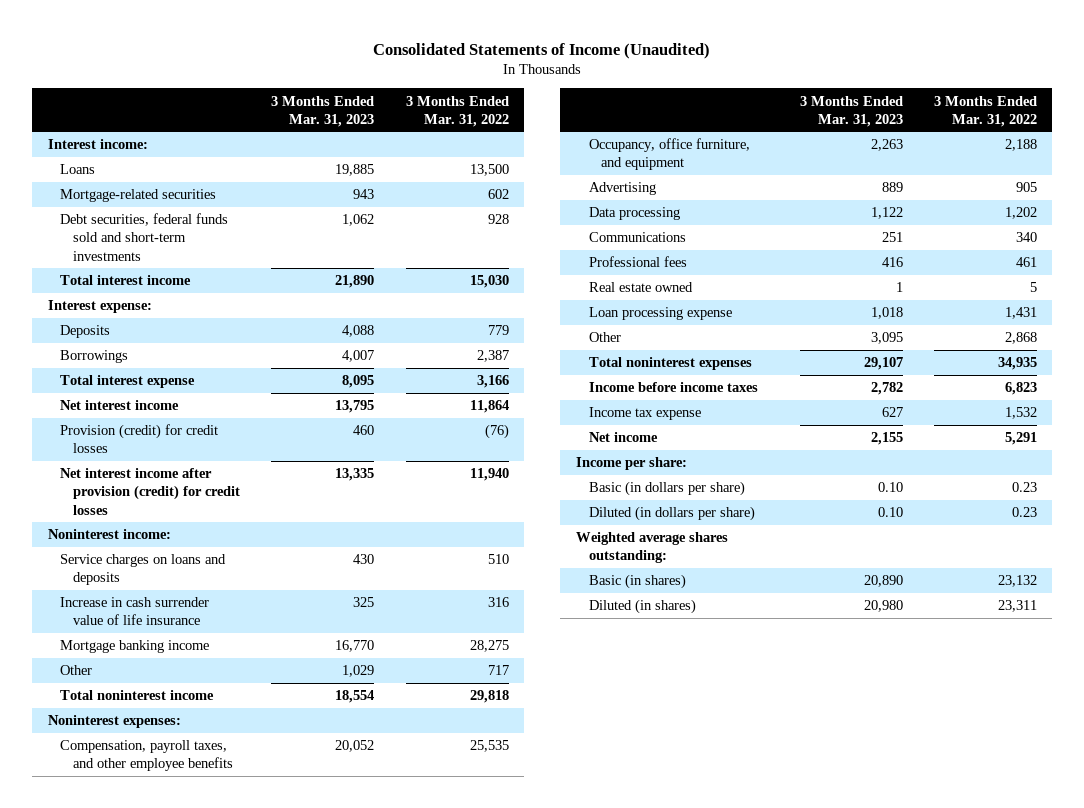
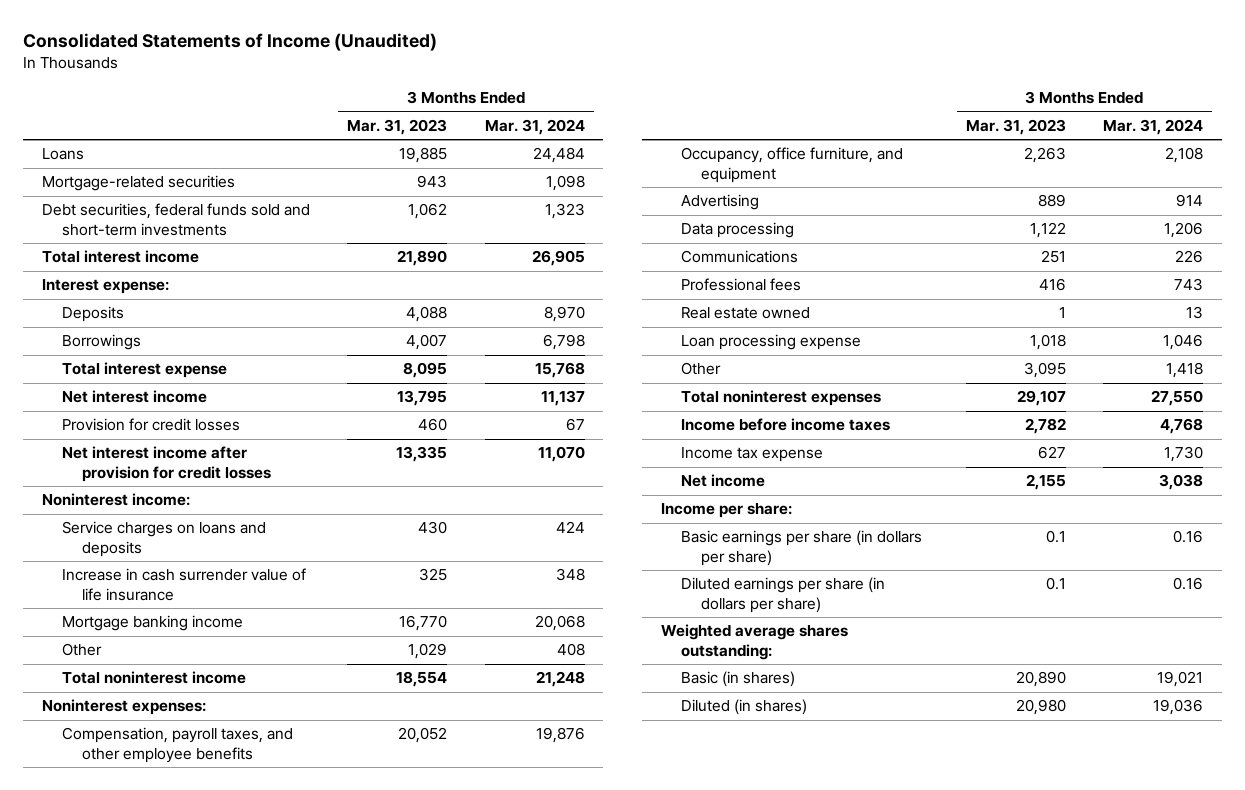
- | 3 Months Ended Mar. 31, 2023 | 3 Months Ended Mar. 31, 2022
+ | 3 Months Ended Mar. 31, 2023 | 3 Months Ended Mar. 31, 2024
- Interest income:
- Provision (credit) for credit losses | 460 | (76)
- Net interest income after provision (credit) for credit losses | 13,335 | 11,940
+ Provision for credit losses | 460 | 67
+ Net interest income after provision for credit losses | 13,335 | 11,070
- Basic (in dollars per share) | 0.10 | 0.23
- Diluted (in dollars per share) | 0.10 | 0.23
+ Basic earnings per share (in dollars per share) | 0.1 | 0.16
+ Diluted earnings per share (in dollars per share) | 0.1 | 0.16

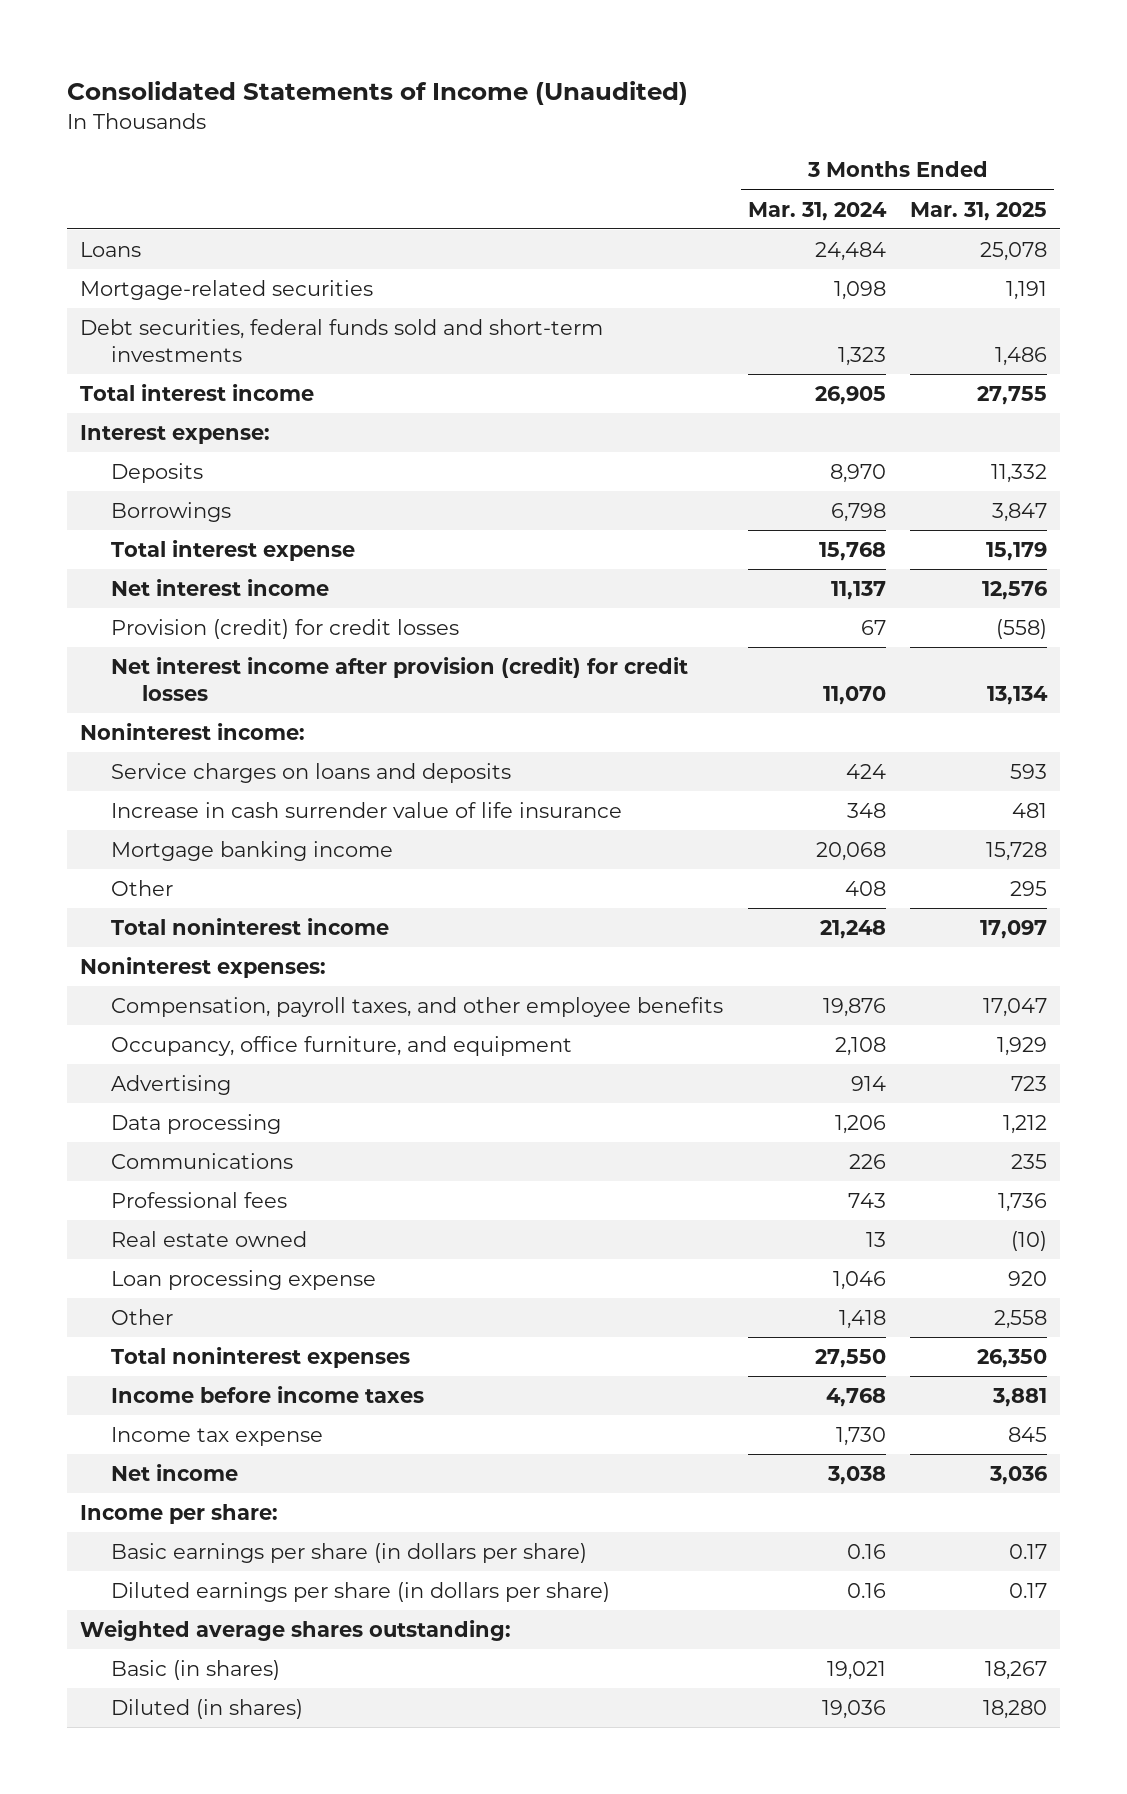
- | 3 Months Ended Mar. 31, 2023 | 3 Months Ended Mar. 31, 2024
+ | 3 Months Ended Mar. 31, 2024 | 3 Months Ended Mar. 31, 2025
- Provision for credit losses | 460 | 67
- Net interest income after provision for credit losses | 13,335 | 11,070
+ Provision (credit) for credit losses | 67 | (558)
+ Net interest income after provision (credit) for credit losses | 11,070 | 13,134

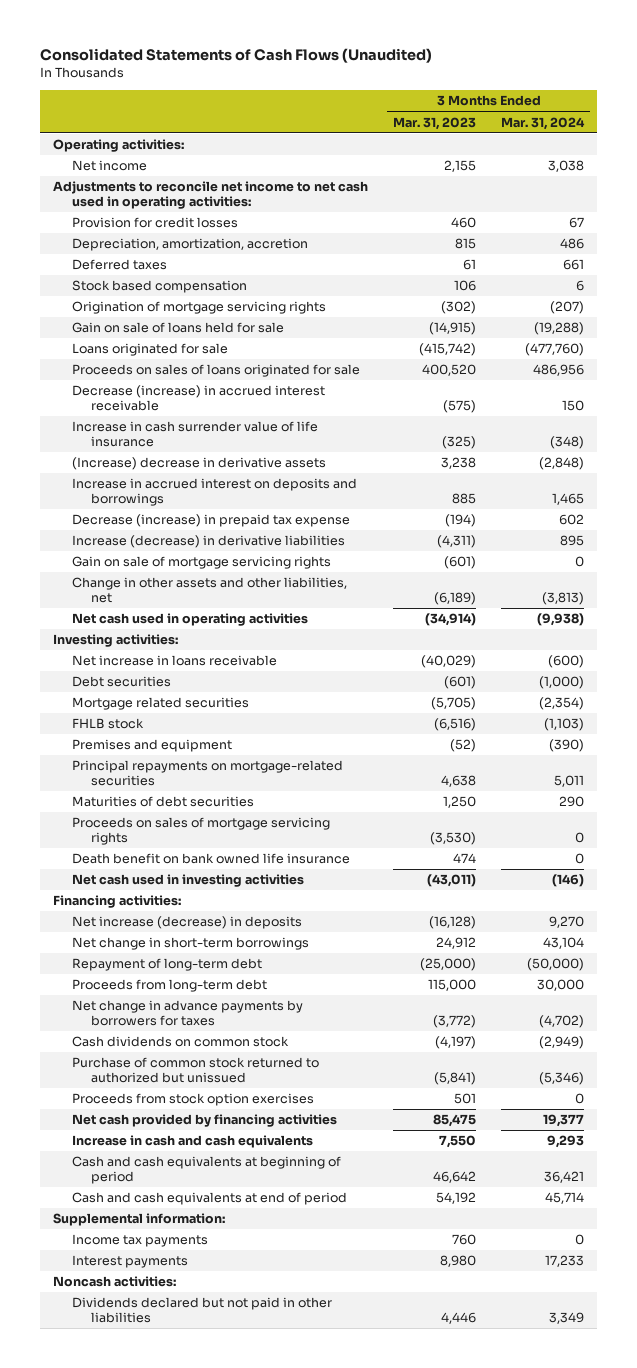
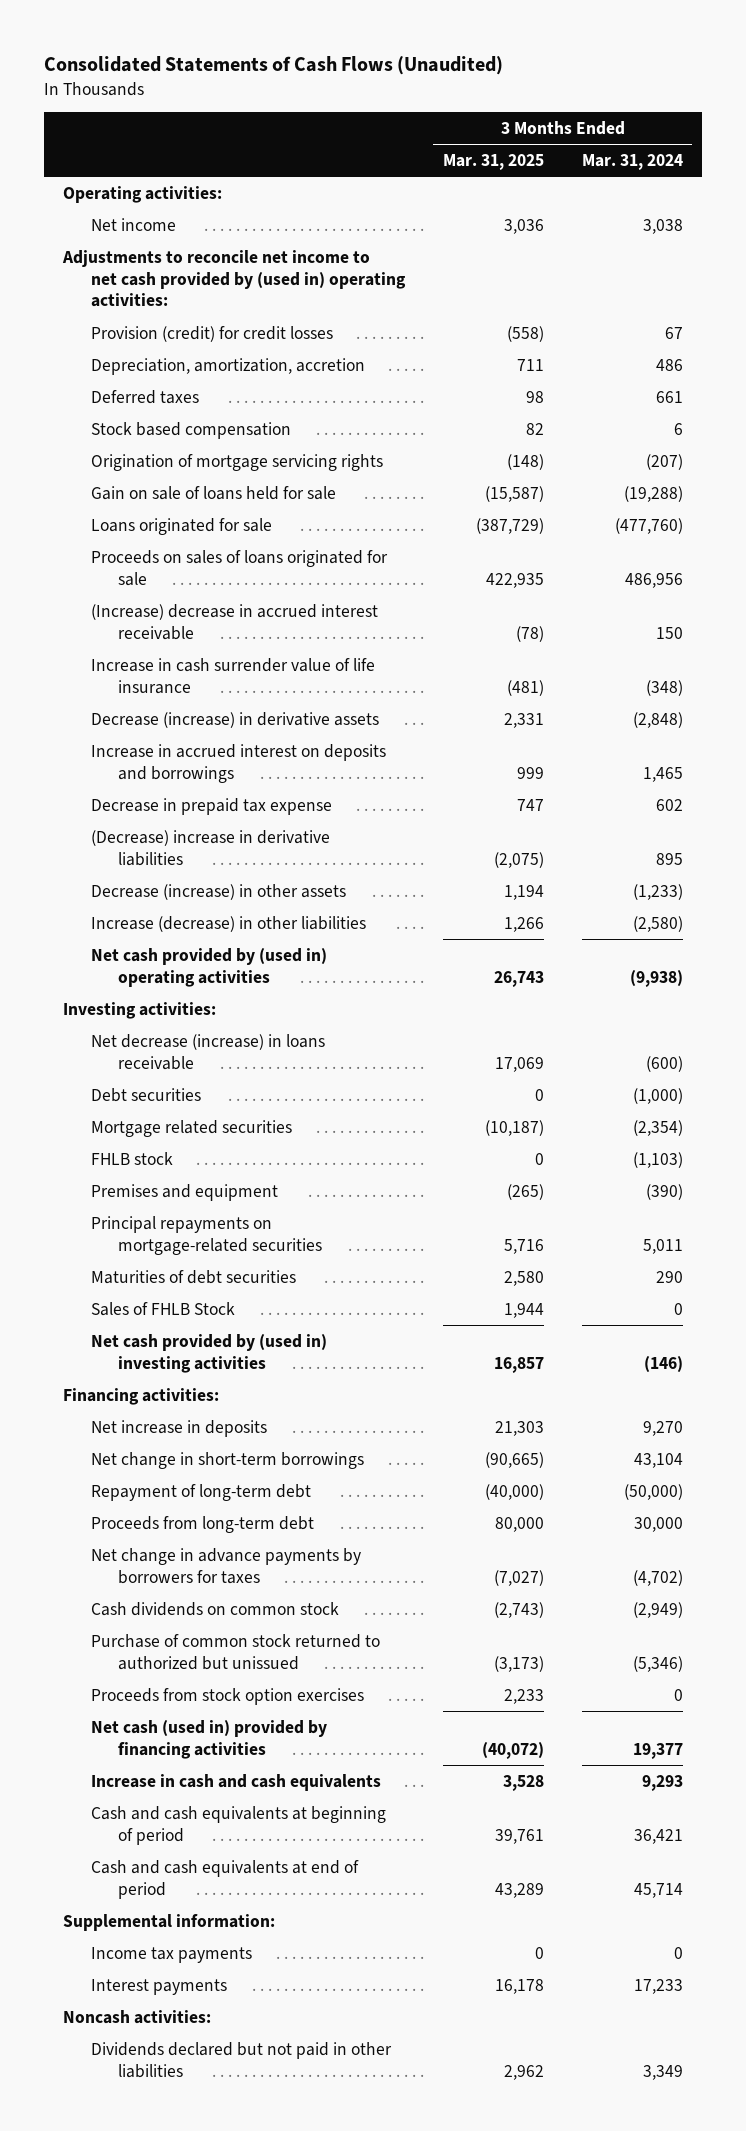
- | 3 Months Ended Mar. 31, 2023 | 3 Months Ended Mar. 31, 2024
+ | 3 Months Ended Mar. 31, 2025 | 3 Months Ended Mar. 31, 2024
- Adjustments to reconcile net income to net cash used in operating activities:
- Provision for credit losses | 460 | 67
+ Adjustments to reconcile net income to net cash provided by (used in) operating activities:
+ Provision (credit) for credit losses | (558) | 67
- Decrease (increase) in accrued interest receivable | (575) | 150
+ (Increase) decrease in accrued interest receivable | (78) | 150
- (Increase) decrease in derivative assets | 3,238 | (2,848)
+ Decrease (increase) in derivative assets | 2,331 | (2,848)
- Decrease (increase) in prepaid tax expense | (194) | 602
- Increase (decrease) in derivative liabilities | (4,311) | 895
- Gain on sale of mortgage servicing rights | (601) | 0
- Change in other assets and other liabilities, net | (6,189) | (3,813)
- Net cash used in operating activities | (34,914) | (9,938)
+ Decrease in prepaid tax expense | 747 | 602
+ (Decrease) increase in derivative liabilities | (2,075) | 895
+ Decrease (increase) in other assets | 1,194 | (1,233)
+ Increase (decrease) in other liabilities | 1,266 | (2,580)
+ Net cash provided by (used in) operating activities | 26,743 | (9,938)
- Net increase in loans receivable | (40,029) | (600)
+ Net decrease (increase) in loans receivable | 17,069 | (600)
- Proceeds on sales of mortgage servicing rights | (3,530) | 0
- Death benefit on bank owned life insurance | 474 | 0
- Net cash used in investing activities | (43,011) | (146)
+ Sales of FHLB Stock | 1,944 | 0
+ Net cash provided by (used in) investing activities | 16,857 | (146)
- Net increase (decrease) in deposits | (16,128) | 9,270
+ Net increase in deposits | 21,303 | 9,270
- Net cash provided by financing activities | 85,475 | 19,377
+ Net cash (used in) provided by financing activities | (40,072) | 19,377

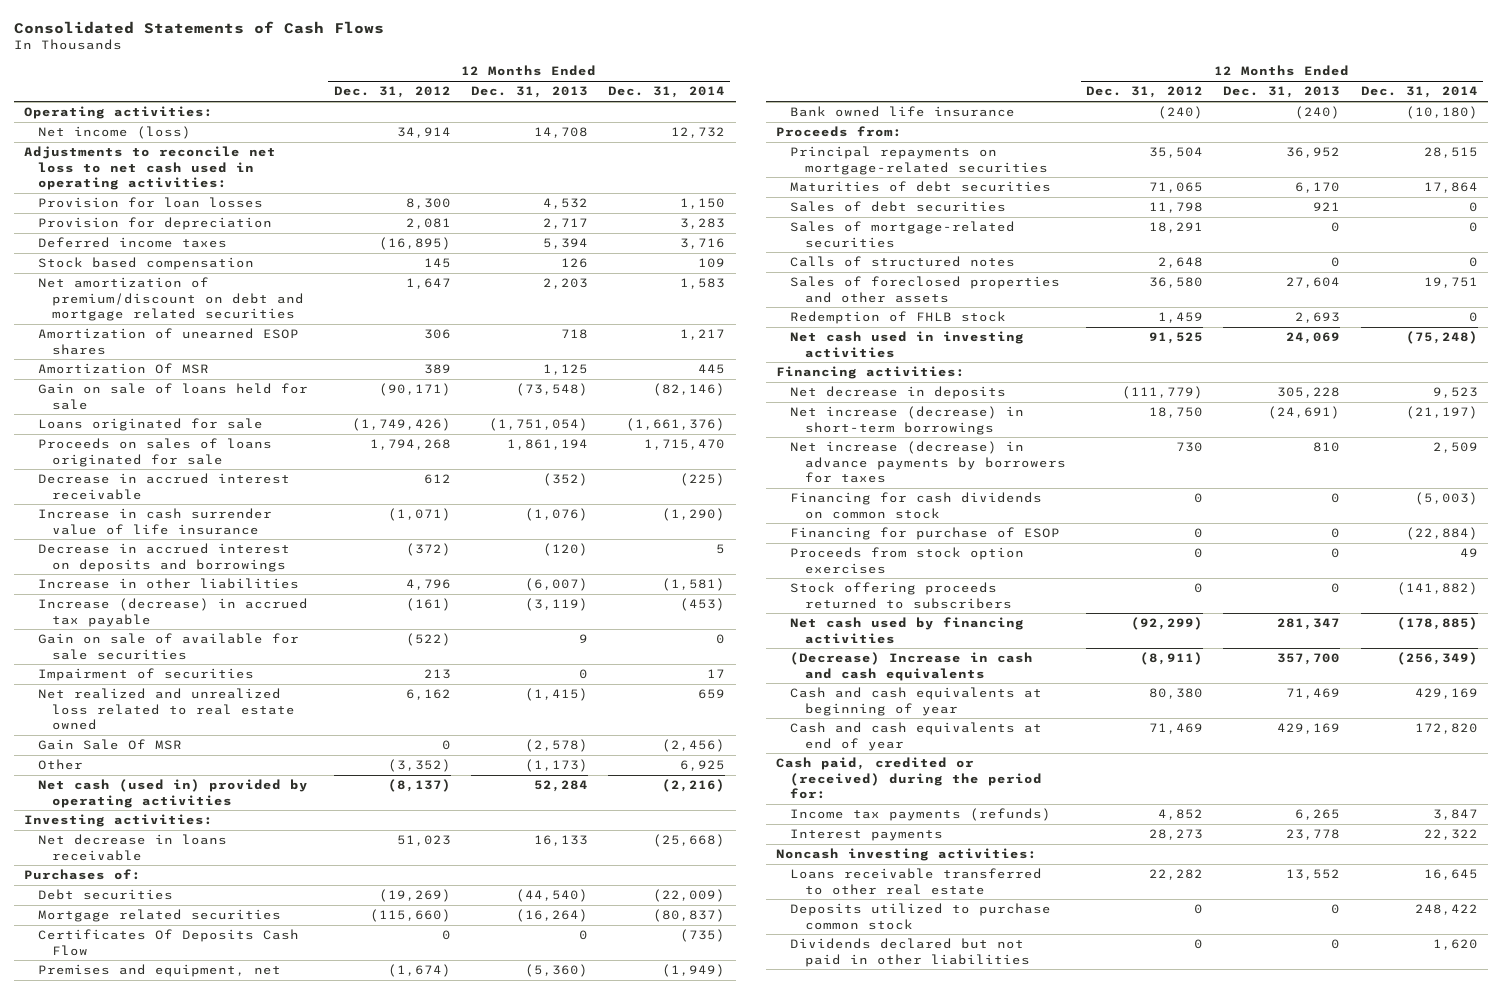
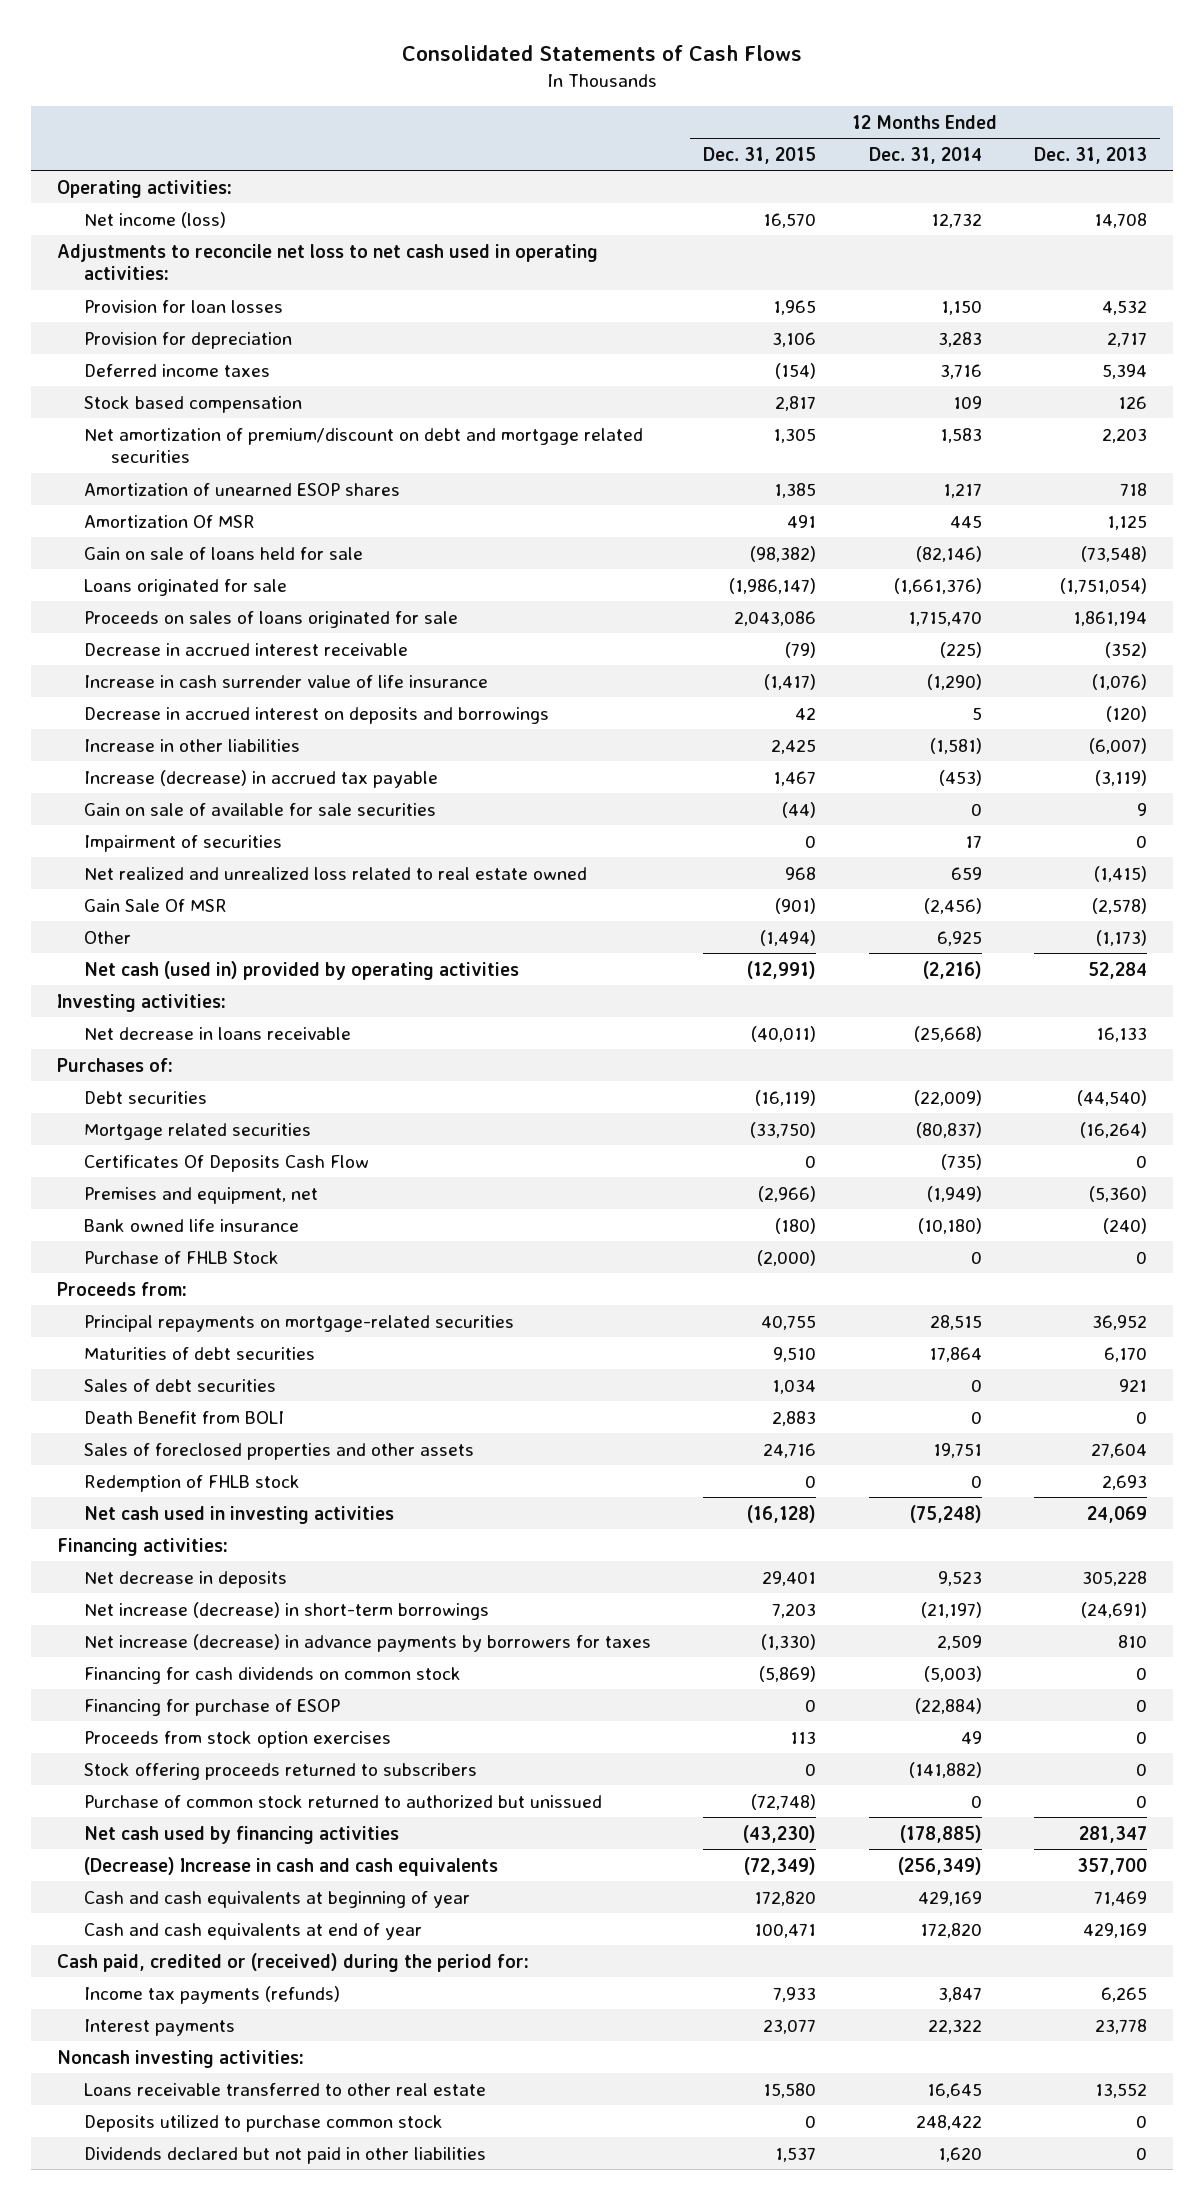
- | 12 Months Ended Dec. 31, 2012 | 12 Months Ended Dec. 31, 2013 | 12 Months Ended Dec. 31, 2014
+ | 12 Months Ended Dec. 31, 2015 | 12 Months Ended Dec. 31, 2014 | 12 Months Ended Dec. 31, 2013
+ Purchase of FHLB Stock | (2,000) | 0 | 0
- Sales of mortgage-related securities | 18,291 | 0 | 0
- Calls of structured notes | 2,648 | 0 | 0
+ Death Benefit from BOLI | 2,883 | 0 | 0
+ Purchase of common stock returned to authorized but unissued | (72,748) | 0 | 0

